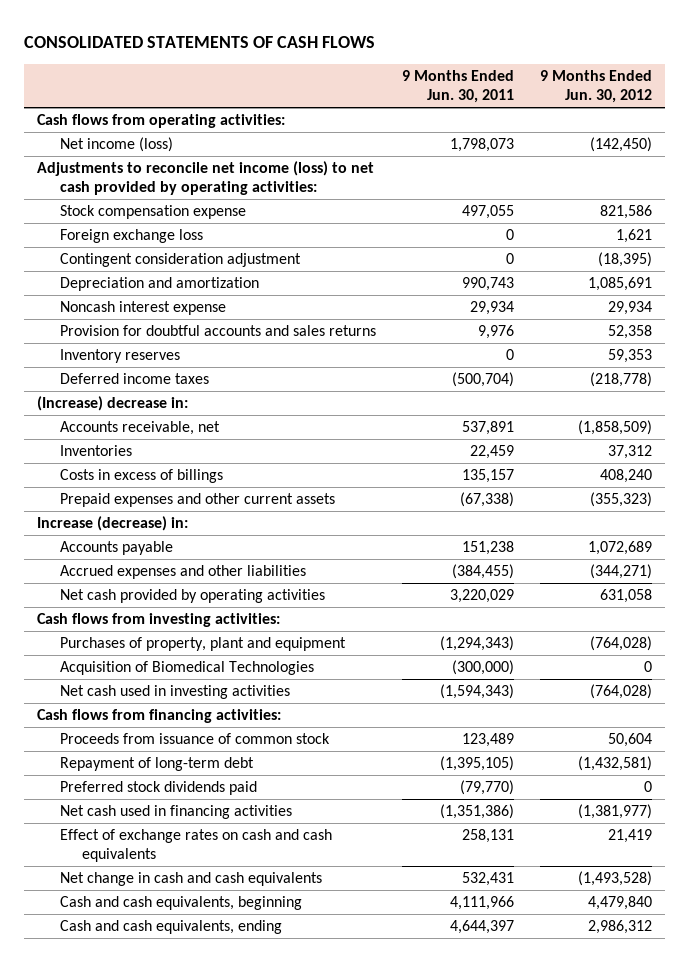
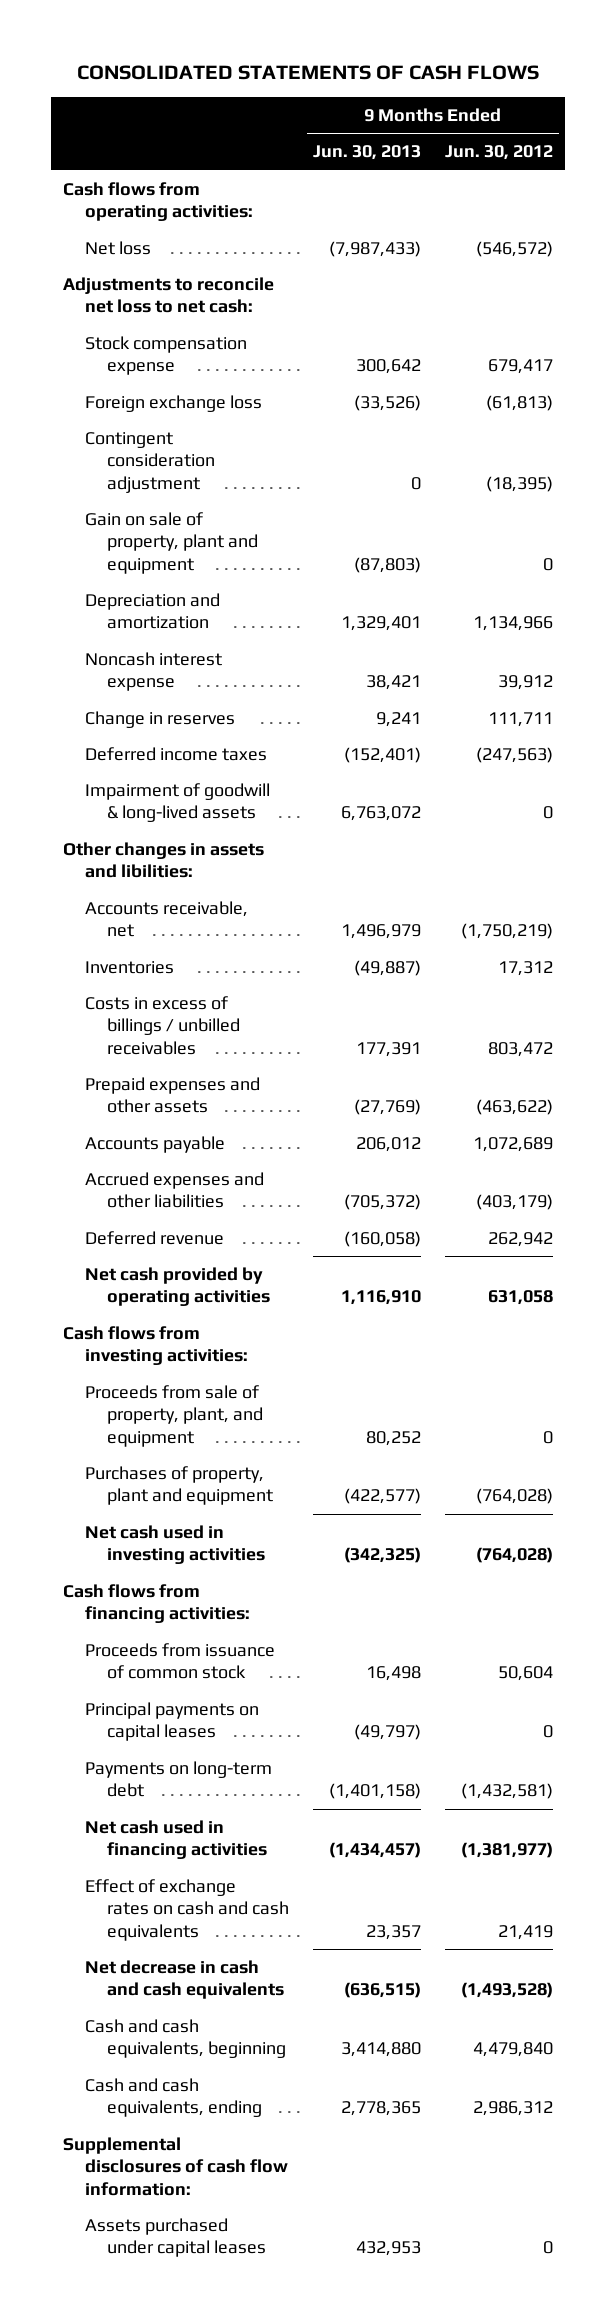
- | 9 Months Ended Jun. 30, 2011 | 9 Months Ended Jun. 30, 2012
+ | 9 Months Ended Jun. 30, 2013 | 9 Months Ended Jun. 30, 2012
- Net income (loss) | 1,798,073 | (142,450)
- Adjustments to reconcile net income (loss) to net cash provided by operating activities:
- Stock compensation expense | 497,055 | 821,586
- Foreign exchange loss | 0 | 1,621
+ Net loss | (7,987,433) | (546,572)
+ Adjustments to reconcile net loss to net cash:
+ Stock compensation expense | 300,642 | 679,417
+ Foreign exchange loss | (33,526) | (61,813)
- Depreciation and amortization | 990,743 | 1,085,691
- Noncash interest expense | 29,934 | 29,934
- Provision for doubtful accounts and sales returns | 9,976 | 52,358
- Inventory reserves | 0 | 59,353
- Deferred income taxes | (500,704) | (218,778)
- (Increase) decrease in:
- Accounts receivable, net | 537,891 | (1,858,509)
- Inventories | 22,459 | 37,312
- Costs in excess of billings | 135,157 | 408,240
- Prepaid expenses and other current assets | (67,338) | (355,323)
- Increase (decrease) in:
+ Gain on sale of property, plant and equipment | (87,803) | 0
+ Depreciation and amortization | 1,329,401 | 1,134,966
+ Noncash interest expense | 38,421 | 39,912
+ Change in reserves | 9,241 | 111,711
+ Deferred income taxes | (152,401) | (247,563)
+ Impairment of goodwill & long-lived assets | 6,763,072 | 0
+ Other changes in assets and libilities:
+ Accounts receivable, net | 1,496,979 | (1,750,219)
+ Inventories | (49,887) | 17,312
+ Costs in excess of billings / unbilled receivables | 177,391 | 803,472
+ Prepaid expenses and other assets | (27,769) | (463,622)
- Accrued expenses and other liabilities | (384,455) | (344,271)
+ Accrued expenses and other liabilities | (705,372) | (403,179)
+ Deferred revenue | (160,058) | 262,942
+ Proceeds from sale of property, plant, and equipment | 80,252 | 0
- Acquisition of Biomedical Technologies | (300,000) | 0
- Repayment of long-term debt | (1,395,105) | (1,432,581)
- Preferred stock dividends paid | (79,770) | 0
+ Principal payments on capital leases | (49,797) | 0
+ Payments on long-term debt | (1,401,158) | (1,432,581)
- Net change in cash and cash equivalents | 532,431 | (1,493,528)
+ Net decrease in cash and cash equivalents | (636,515) | (1,493,528)
+ Supplemental disclosures of cash flow information:
+ Assets purchased under capital leases | 432,953 | 0

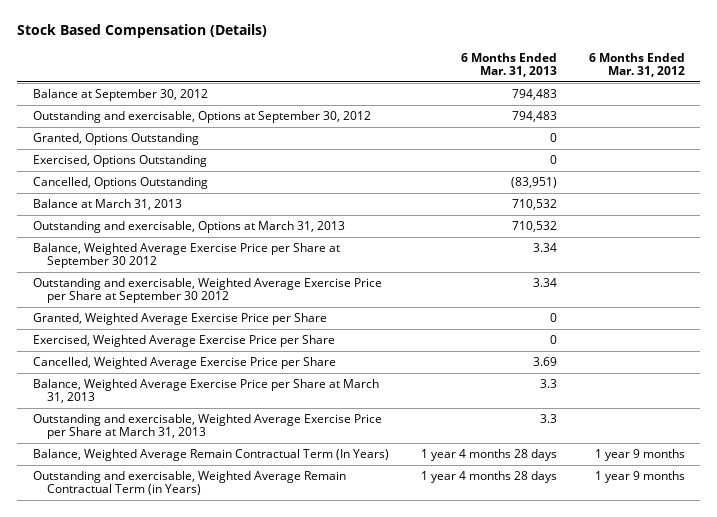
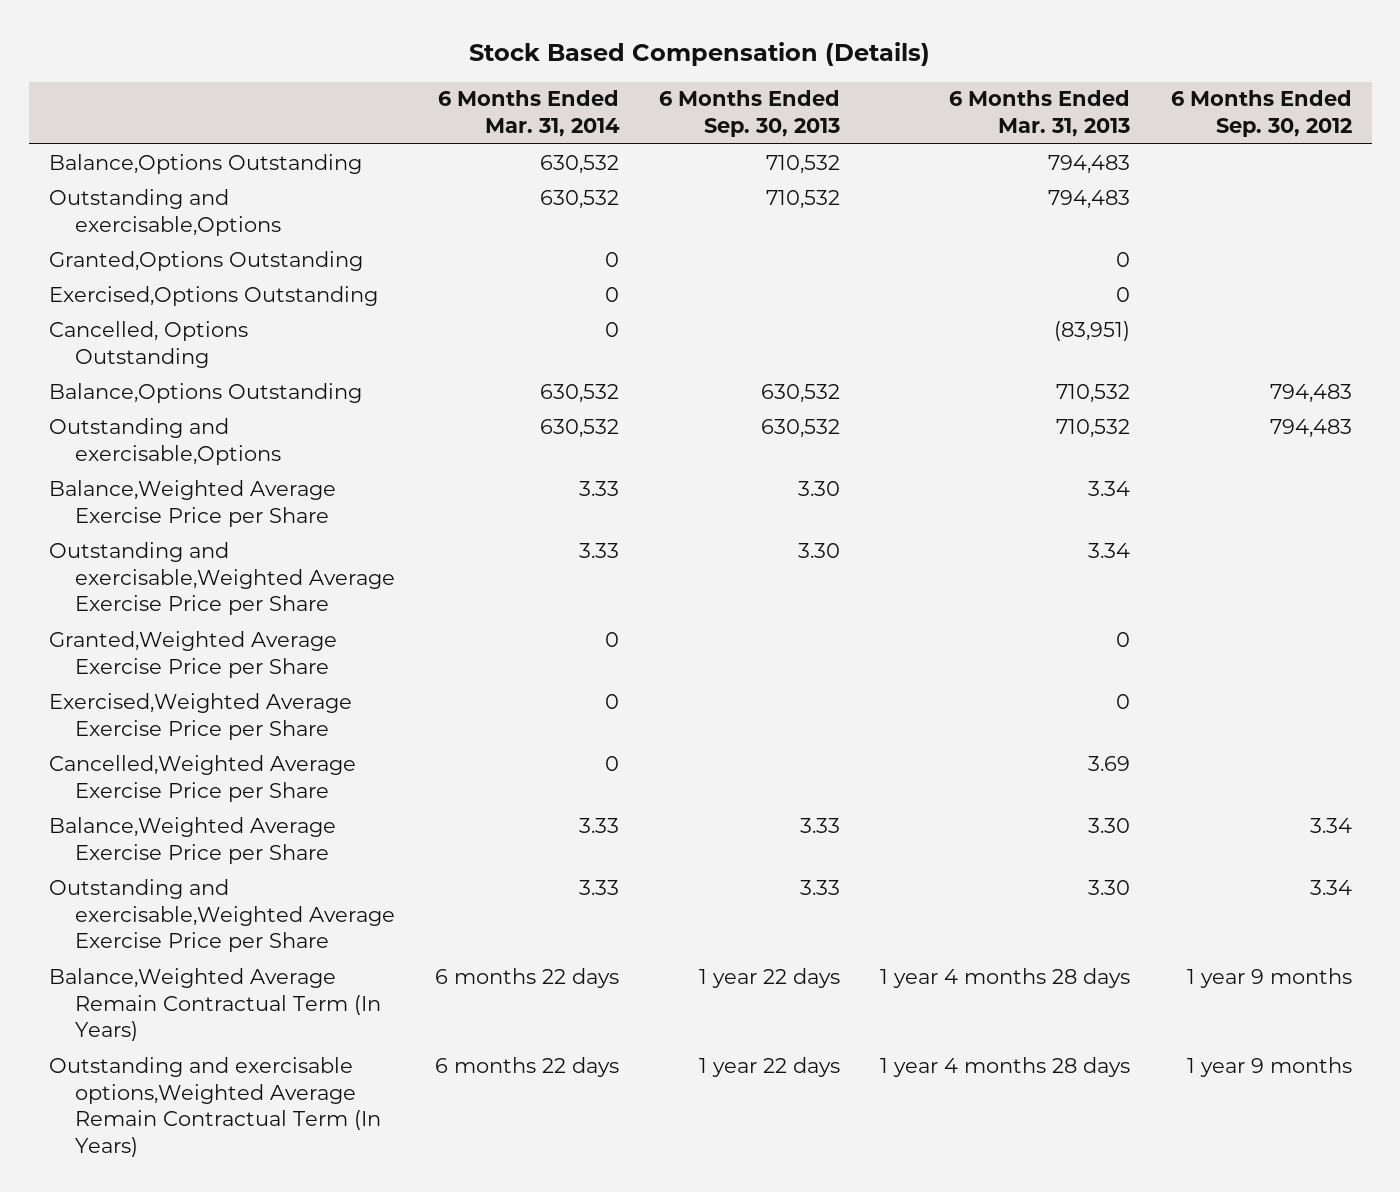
- | 6 Months Ended Mar. 31, 2013 | 6 Months Ended Mar. 31, 2012
+ | 6 Months Ended Mar. 31, 2014 | 6 Months Ended Sep. 30, 2013 | 6 Months Ended Mar. 31, 2013 | 6 Months Ended Sep. 30, 2012
- Balance at September 30, 2012 | 794,483 |
- Outstanding and exercisable, Options at September 30, 2012 | 794,483 |
- Granted, Options Outstanding | 0 |
- Exercised, Options Outstanding | 0 |
+ Balance,Options Outstanding | 630,532 | 710,532 | 794,483 |
+ Outstanding and exercisable,Options | 630,532 | 710,532 | 794,483 |
+ Granted,Options Outstanding | 0 | | 0 |
+ Exercised,Options Outstanding | 0 | | 0 |
- Balance at March 31, 2013 | 710,532 |
- Outstanding and exercisable, Options at March 31, 2013 | 710,532 |
- Balance, Weighted Average Exercise Price per Share at September 30 2012 | 3.34 |
- Outstanding and exercisable, Weighted Average Exercise Price per Share at September 30 2012 | 3.34 |
- Granted, Weighted Average Exercise Price per Share | 0 |
- Exercised, Weighted Average Exercise Price per Share | 0 |
- Cancelled, Weighted Average Exercise Price per Share | 3.69 |
- Balance, Weighted Average Exercise Price per Share at March 31, 2013 | 3.3 |
- Outstanding and exercisable, Weighted Average Exercise Price per Share at March 31, 2013 | 3.3 |
- Balance, Weighted Average Remain Contractual Term (In Years) | 1 year 4 months 28 days | 1 year 9 months
- Outstanding and exercisable, Weighted Average Remain Contractual Term (in Years) | 1 year 4 months 28 days | 1 year 9 months
+ Balance,Options Outstanding | 630,532 | 630,532 | 710,532 | 794,483
+ Outstanding and exercisable,Options | 630,532 | 630,532 | 710,532 | 794,483
+ Balance,Weighted Average Exercise Price per Share | 3.33 | 3.30 | 3.34 |
+ Outstanding and exercisable,Weighted Average Exercise Price per Share | 3.33 | 3.30 | 3.34 |
+ Granted,Weighted Average Exercise Price per Share | 0 | | 0 |
+ Exercised,Weighted Average Exercise Price per Share | 0 | | 0 |
+ Cancelled,Weighted Average Exercise Price per Share | 0 | | 3.69 |
+ Balance,Weighted Average Exercise Price per Share | 3.33 | 3.33 | 3.30 | 3.34
+ Outstanding and exercisable,Weighted Average Exercise Price per Share | 3.33 | 3.33 | 3.30 | 3.34
+ Balance,Weighted Average Remain Contractual Term (In Years) | 6 months 22 days | 1 year 22 days | 1 year 4 months 28 days | 1 year 9 months
+ Outstanding and exercisable options,Weighted Average Remain Contractual Term (In Years) | 6 months 22 days | 1 year 22 days | 1 year 4 months 28 days | 1 year 9 months

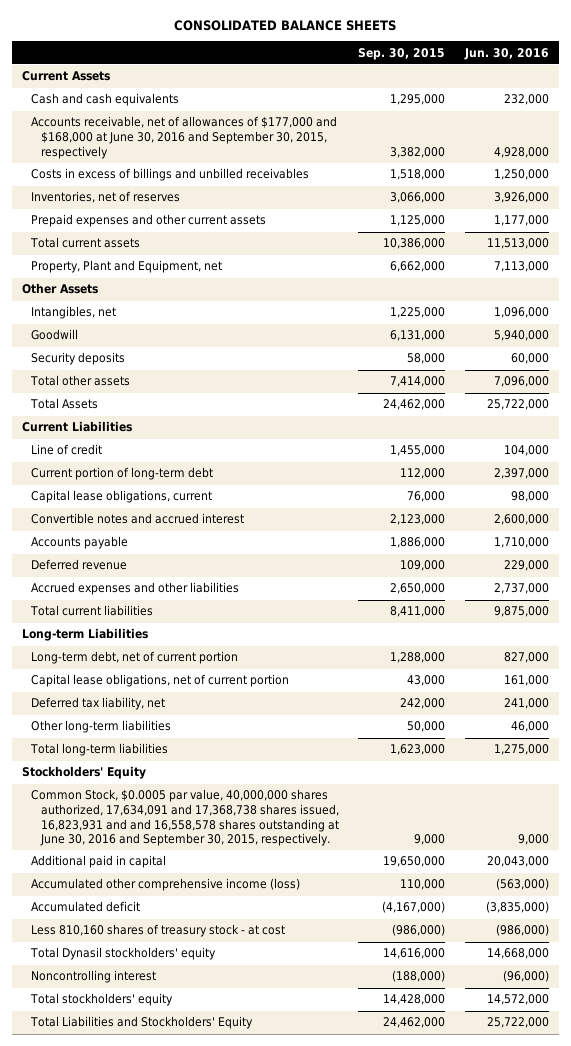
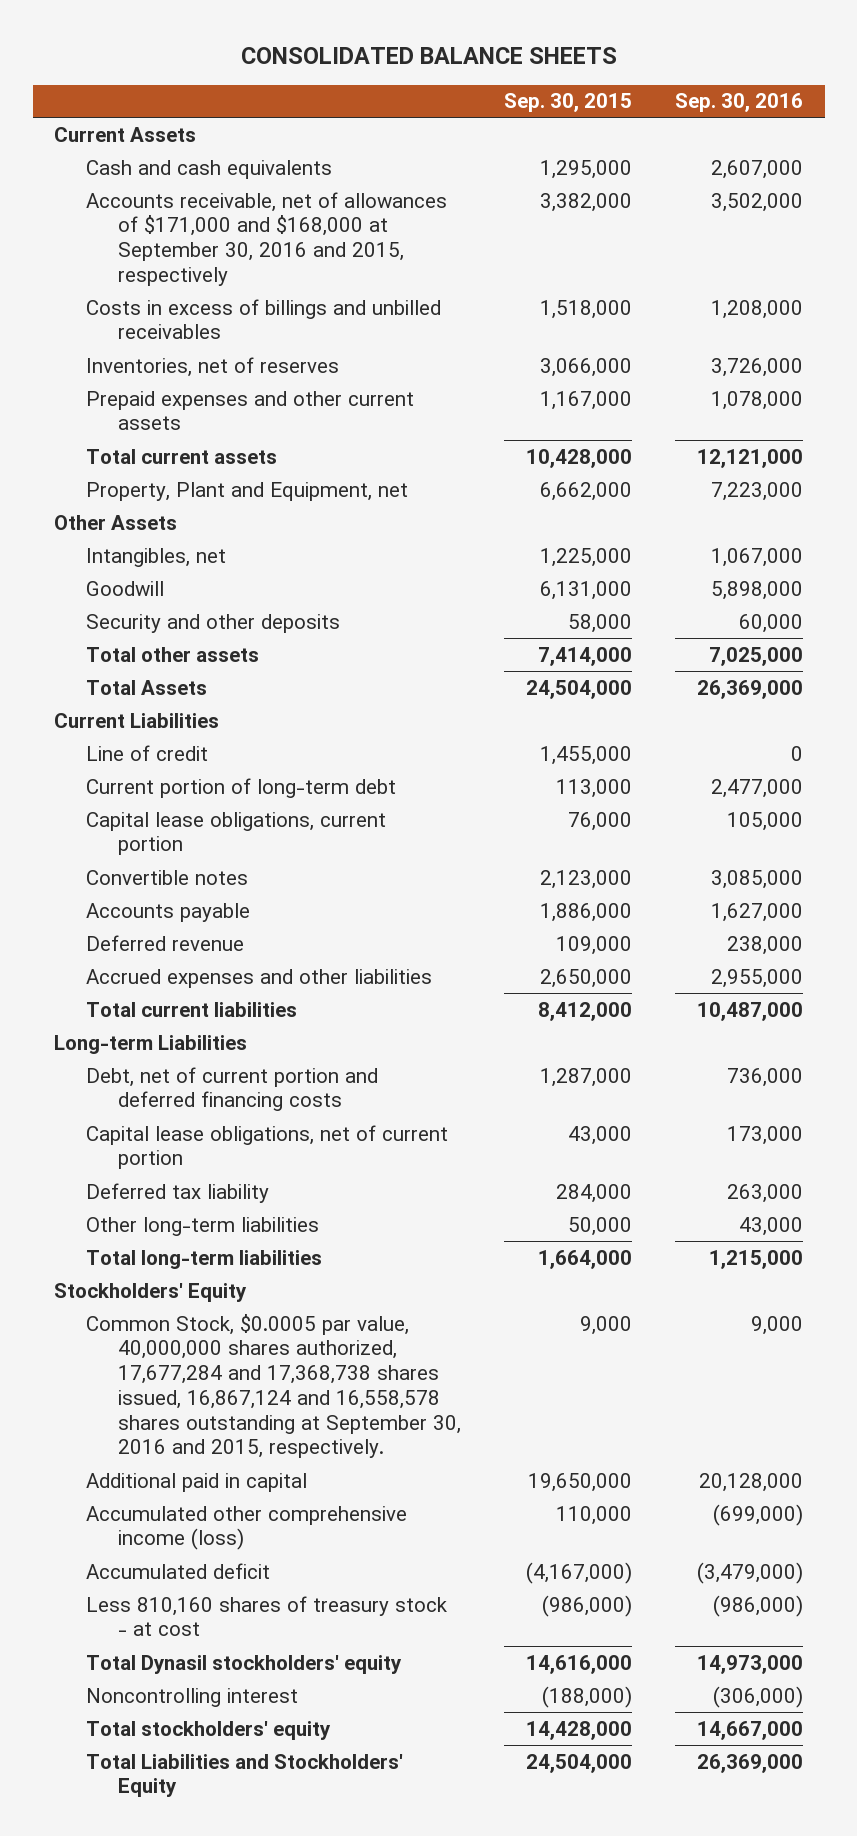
- | Sep. 30, 2015 | Jun. 30, 2016
+ | Sep. 30, 2015 | Sep. 30, 2016
- Accounts receivable, net of allowances of $177,000 and $168,000 at June 30, 2016 and September 30, 2015, respectively | 3,382,000 | 4,928,000
+ Accounts receivable, net of allowances of $171,000 and $168,000 at September 30, 2016 and 2015, respectively | 3,382,000 | 3,502,000
- Prepaid expenses and other current assets | 1,125,000 | 1,177,000
- Total current assets | 10,386,000 | 11,513,000
+ Prepaid expenses and other current assets | 1,167,000 | 1,078,000
+ Total current assets | 10,428,000 | 12,121,000
- Security deposits | 58,000 | 60,000
+ Security and other deposits | 58,000 | 60,000
- Total Assets | 24,462,000 | 25,722,000
+ Total Assets | 24,504,000 | 26,369,000
- Current portion of long-term debt | 112,000 | 2,397,000
- Capital lease obligations, current | 76,000 | 98,000
- Convertible notes and accrued interest | 2,123,000 | 2,600,000
+ Current portion of long-term debt | 113,000 | 2,477,000
+ Capital lease obligations, current portion | 76,000 | 105,000
+ Convertible notes | 2,123,000 | 3,085,000
- Total current liabilities | 8,411,000 | 9,875,000
+ Total current liabilities | 8,412,000 | 10,487,000
- Long-term debt, net of current portion | 1,288,000 | 827,000
+ Debt, net of current portion and deferred financing costs | 1,287,000 | 736,000
- Deferred tax liability, net | 242,000 | 241,000
+ Deferred tax liability | 284,000 | 263,000
- Total long-term liabilities | 1,623,000 | 1,275,000
+ Total long-term liabilities | 1,664,000 | 1,215,000
- Common Stock, $0.0005 par value, 40,000,000 shares authorized, 17,634,091 and 17,368,738 shares issued, 16,823,931 and and 16,558,578 shares outstanding at June 30, 2016 and September 30, 2015, respectively. | 9,000 | 9,000
+ Common Stock, $0.0005 par value, 40,000,000 shares authorized, 17,677,284 and 17,368,738 shares issued, 16,867,124 and 16,558,578 shares outstanding at September 30, 2016 and 2015, respectively. | 9,000 | 9,000
- Total Liabilities and Stockholders' Equity | 24,462,000 | 25,722,000
+ Total Liabilities and Stockholders' Equity | 24,504,000 | 26,369,000

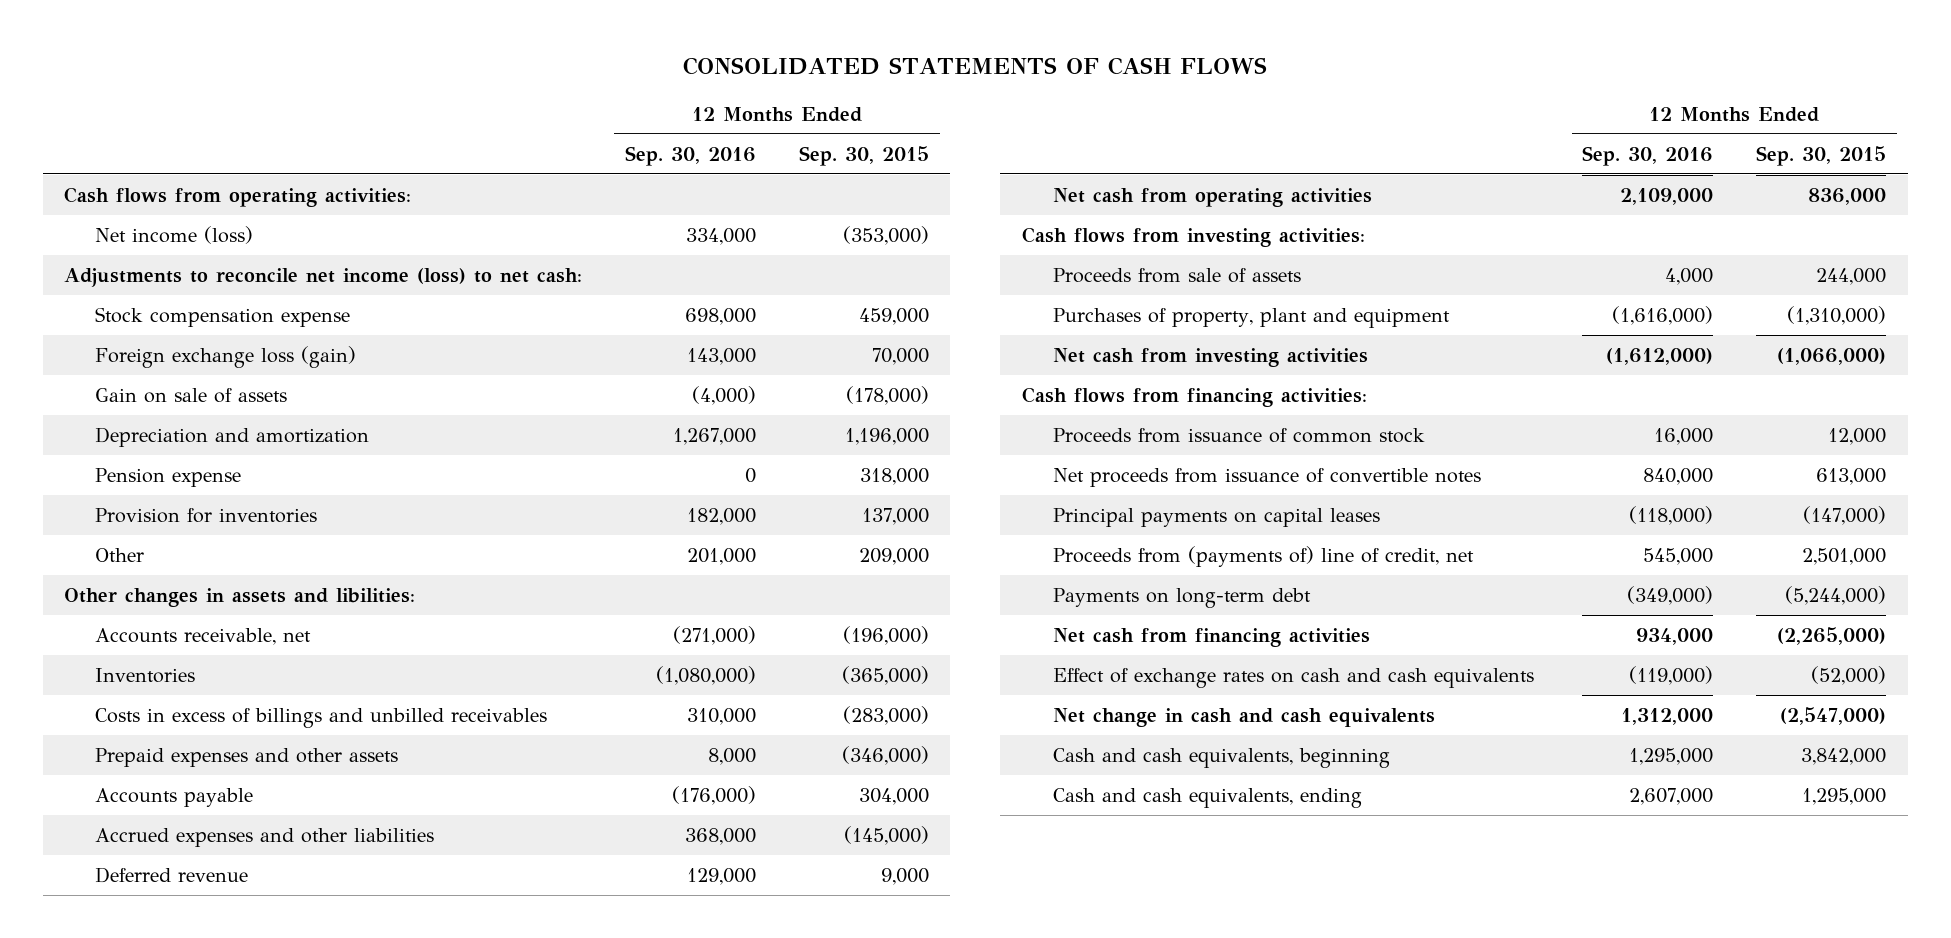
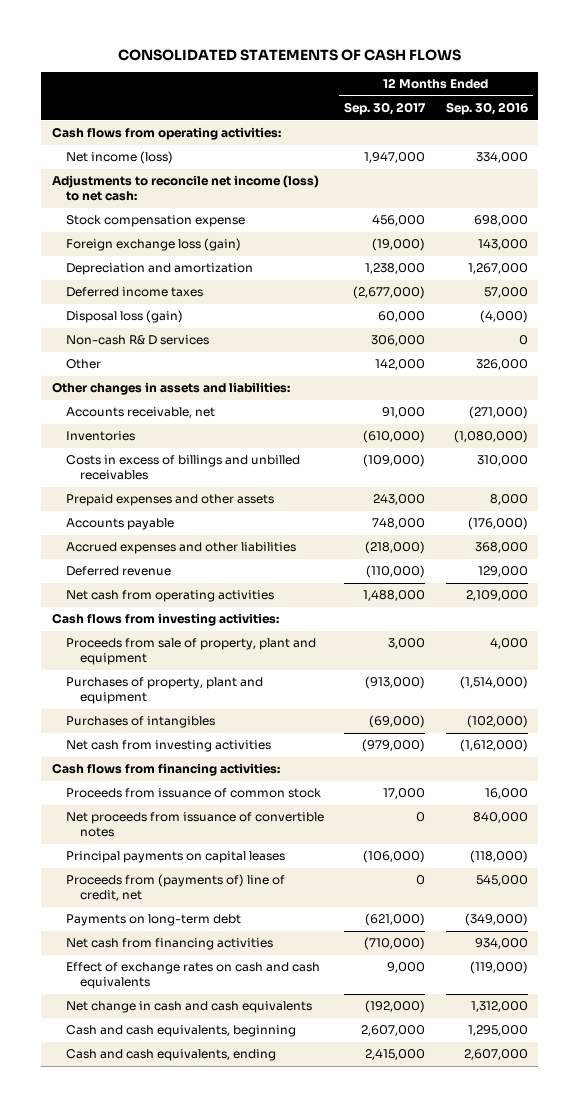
- | 12 Months Ended Sep. 30, 2016 | 12 Months Ended Sep. 30, 2015
+ | 12 Months Ended Sep. 30, 2017 | 12 Months Ended Sep. 30, 2016
- Gain on sale of assets | (4,000) | (178,000)
- Pension expense | 0 | 318,000
- Provision for inventories | 182,000 | 137,000
- Other | 201,000 | 209,000
- Other changes in assets and libilities:
+ Deferred income taxes | (2,677,000) | 57,000
+ Disposal loss (gain) | 60,000 | (4,000)
+ Non-cash R& D services | 306,000 | 0
+ Other | 142,000 | 326,000
+ Other changes in assets and liabilities:
- Proceeds from sale of assets | 4,000 | 244,000
- Purchases of property, plant and equipment | (1,616,000) | (1,310,000)
+ Proceeds from sale of property, plant and equipment | 3,000 | 4,000
+ Purchases of property, plant and equipment | (913,000) | (1,514,000)
+ Purchases of intangibles | (69,000) | (102,000)

